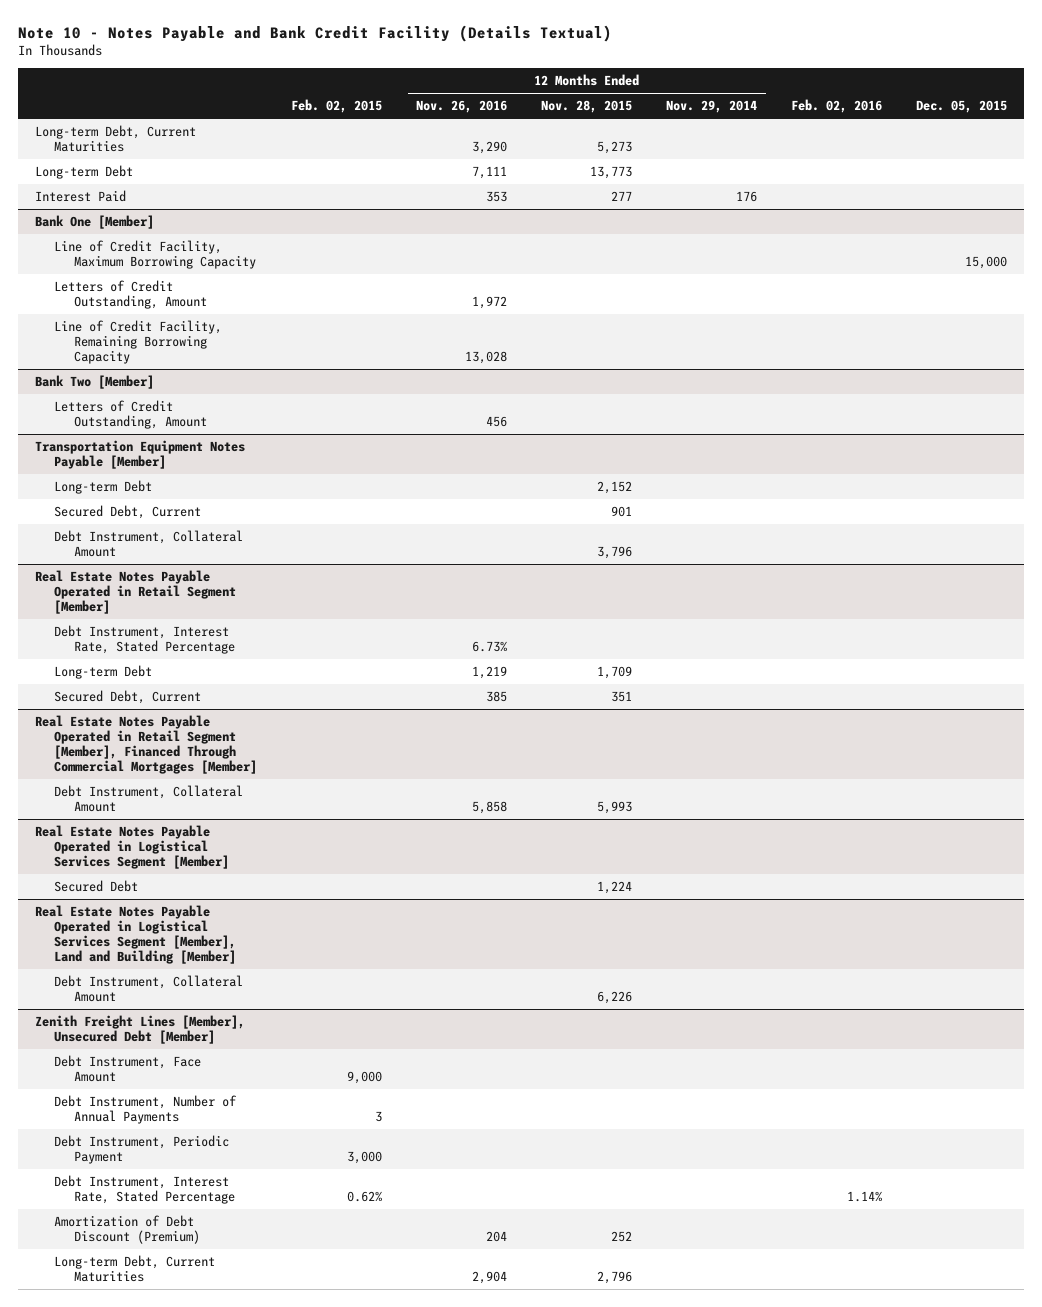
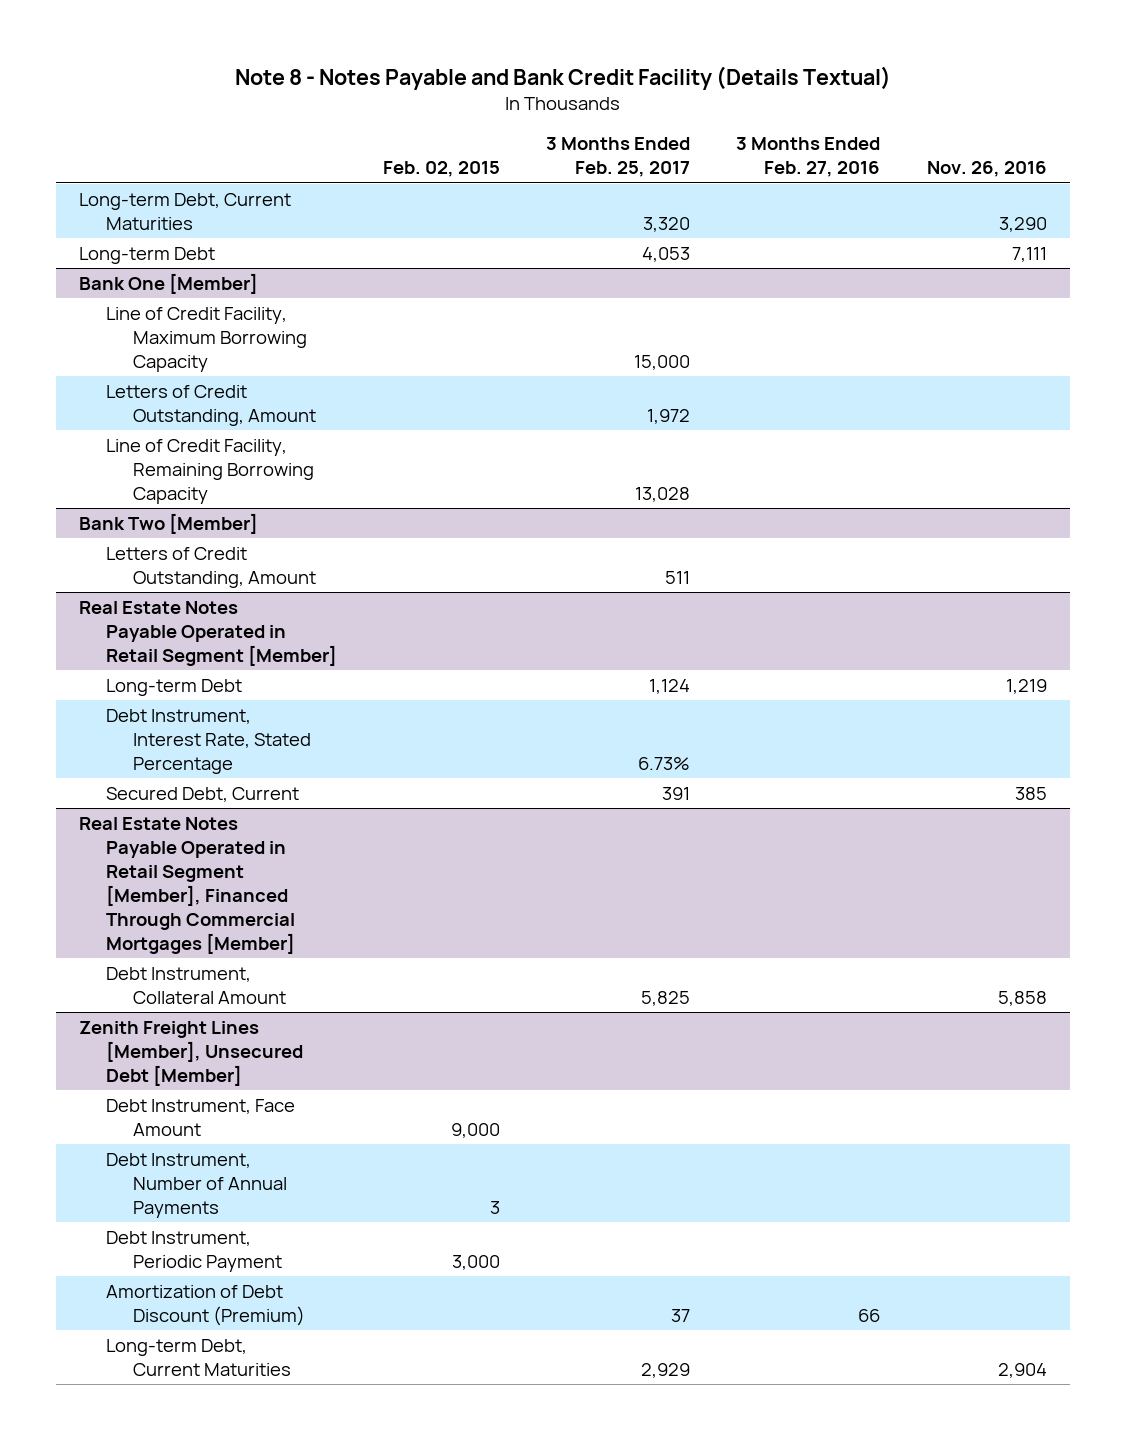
- Note 10 - Notes Payable and Bank Credit Facility (Details Textual)
+ Note 8 - Notes Payable and Bank Credit Facility (Details Textual)
- | Feb. 02, 2015 | 12 Months Ended Nov. 26, 2016 | 12 Months Ended Nov. 28, 2015 | 12 Months Ended Nov. 29, 2014 | Feb. 02, 2016 | Dec. 05, 2015
+ | Feb. 02, 2015 | 3 Months Ended Feb. 25, 2017 | 3 Months Ended Feb. 27, 2016 | Nov. 26, 2016
- Interest Paid | | 353 | 277 | 176 | |
- Transportation Equipment Notes Payable [Member]
- Long-term Debt | | | 2,152 | | |
- Secured Debt, Current | | | 901 | | |
- Debt Instrument, Collateral Amount | | | 3,796 | | |
@ Real Estate Notes Payable Operated in Retail Segment [Member]
moved down: Debt Instrument, Interest Rate, Stated Percentage | | 6.73% | |
- Real Estate Notes Payable Operated in Logistical Services Segment [Member]
- Secured Debt | | | 1,224 | | |
- Real Estate Notes Payable Operated in Logistical Services Segment [Member], Land and Building [Member]
- Debt Instrument, Collateral Amount | | | 6,226 | | |
@ Zenith Freight Lines [Member], Unsecured Debt [Member]
- Debt Instrument, Interest Rate, Stated Percentage | 0.62% | | | | 1.14% |

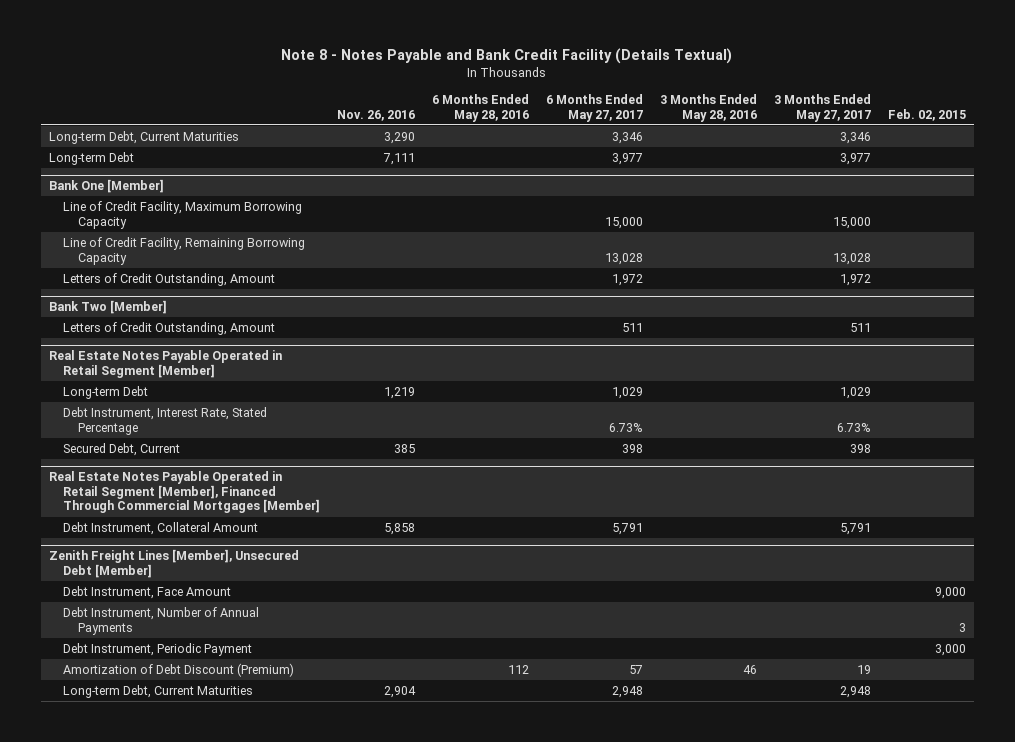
- | Feb. 02, 2015 | 3 Months Ended Feb. 25, 2017 | 3 Months Ended Feb. 27, 2016 | Nov. 26, 2016
+ | Nov. 26, 2016 | 6 Months Ended May 28, 2016 | 6 Months Ended May 27, 2017 | 3 Months Ended May 28, 2016 | 3 Months Ended May 27, 2017 | Feb. 02, 2015
@ Bank One [Member]
moved down: Letters of Credit Outstanding, Amount | | | 1,972 | | 1,972 |

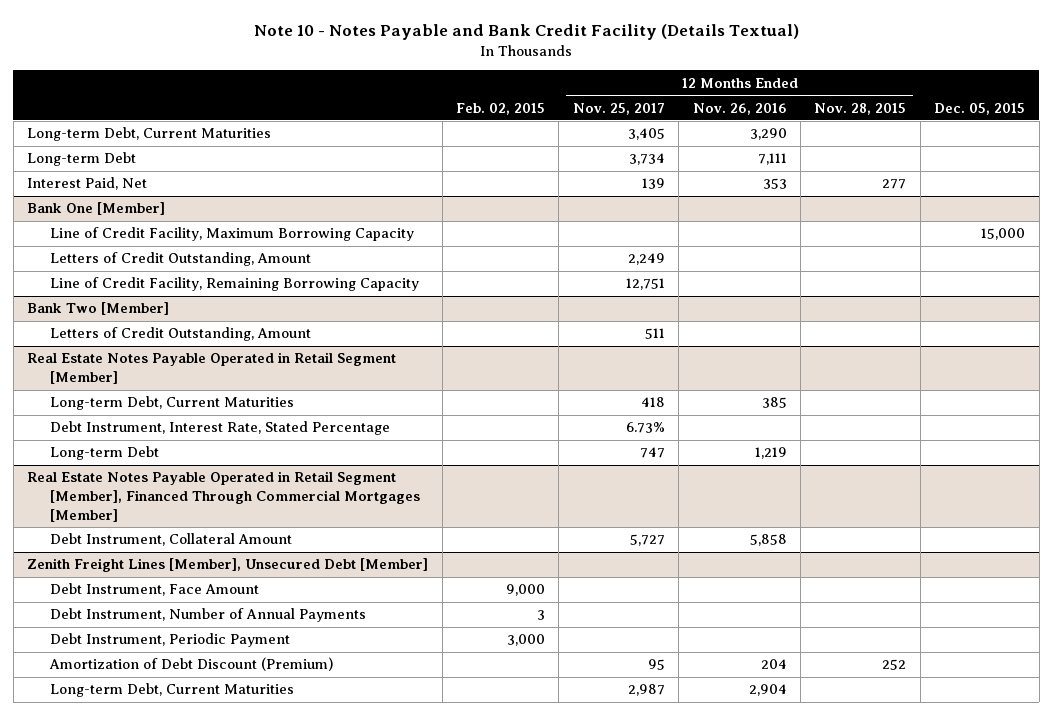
- Note 8 - Notes Payable and Bank Credit Facility (Details Textual)
+ Note 10 - Notes Payable and Bank Credit Facility (Details Textual)
- | Nov. 26, 2016 | 6 Months Ended May 28, 2016 | 6 Months Ended May 27, 2017 | 3 Months Ended May 28, 2016 | 3 Months Ended May 27, 2017 | Feb. 02, 2015
+ | Feb. 02, 2015 | 12 Months Ended Nov. 25, 2017 | 12 Months Ended Nov. 26, 2016 | 12 Months Ended Nov. 28, 2015 | Dec. 05, 2015
+ Interest Paid, Net | | 139 | 353 | 277 |
@ Bank One [Member]
moved down: Line of Credit Facility, Remaining Borrowing Capacity | | 12,751 | | |
@ Real Estate Notes Payable Operated in Retail Segment [Member]
+ Long-term Debt, Current Maturities | | 418 | 385 | |
- Secured Debt, Current | 385 | | 398 | | 398 |
moved down: Long-term Debt | | 747 | 1,219 | |

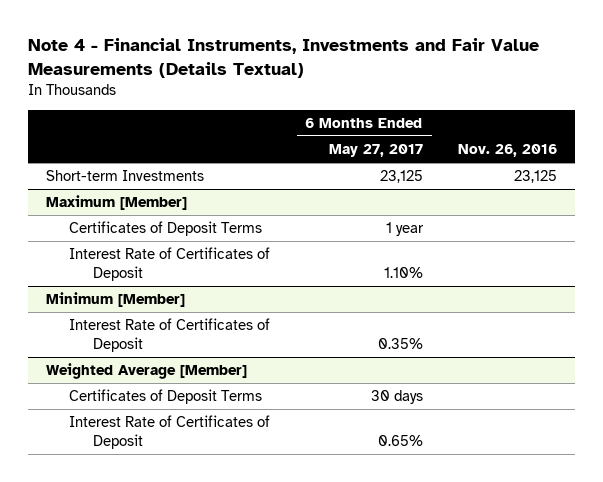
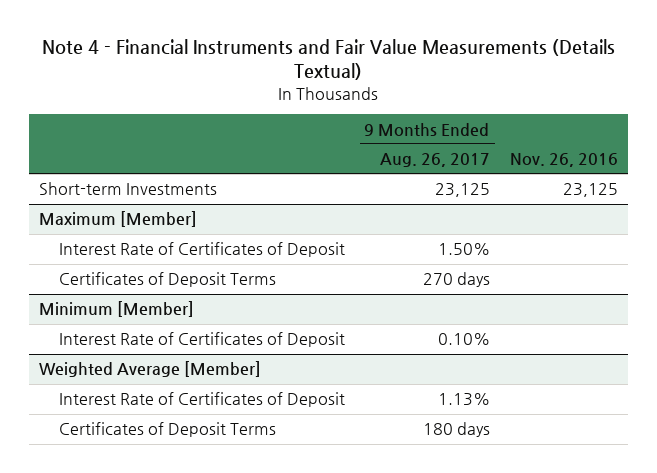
- Note 4 - Financial Instruments, Investments and Fair Value Measurements (Details Textual)
+ Note 4 - Financial Instruments and Fair Value Measurements (Details Textual)
- | 6 Months Ended May 27, 2017 | Nov. 26, 2016
+ | 9 Months Ended Aug. 26, 2017 | Nov. 26, 2016
@ Maximum [Member]
moved down: Certificates of Deposit Terms | 270 days |
@ Weighted Average [Member]
moved down: Certificates of Deposit Terms | 180 days |

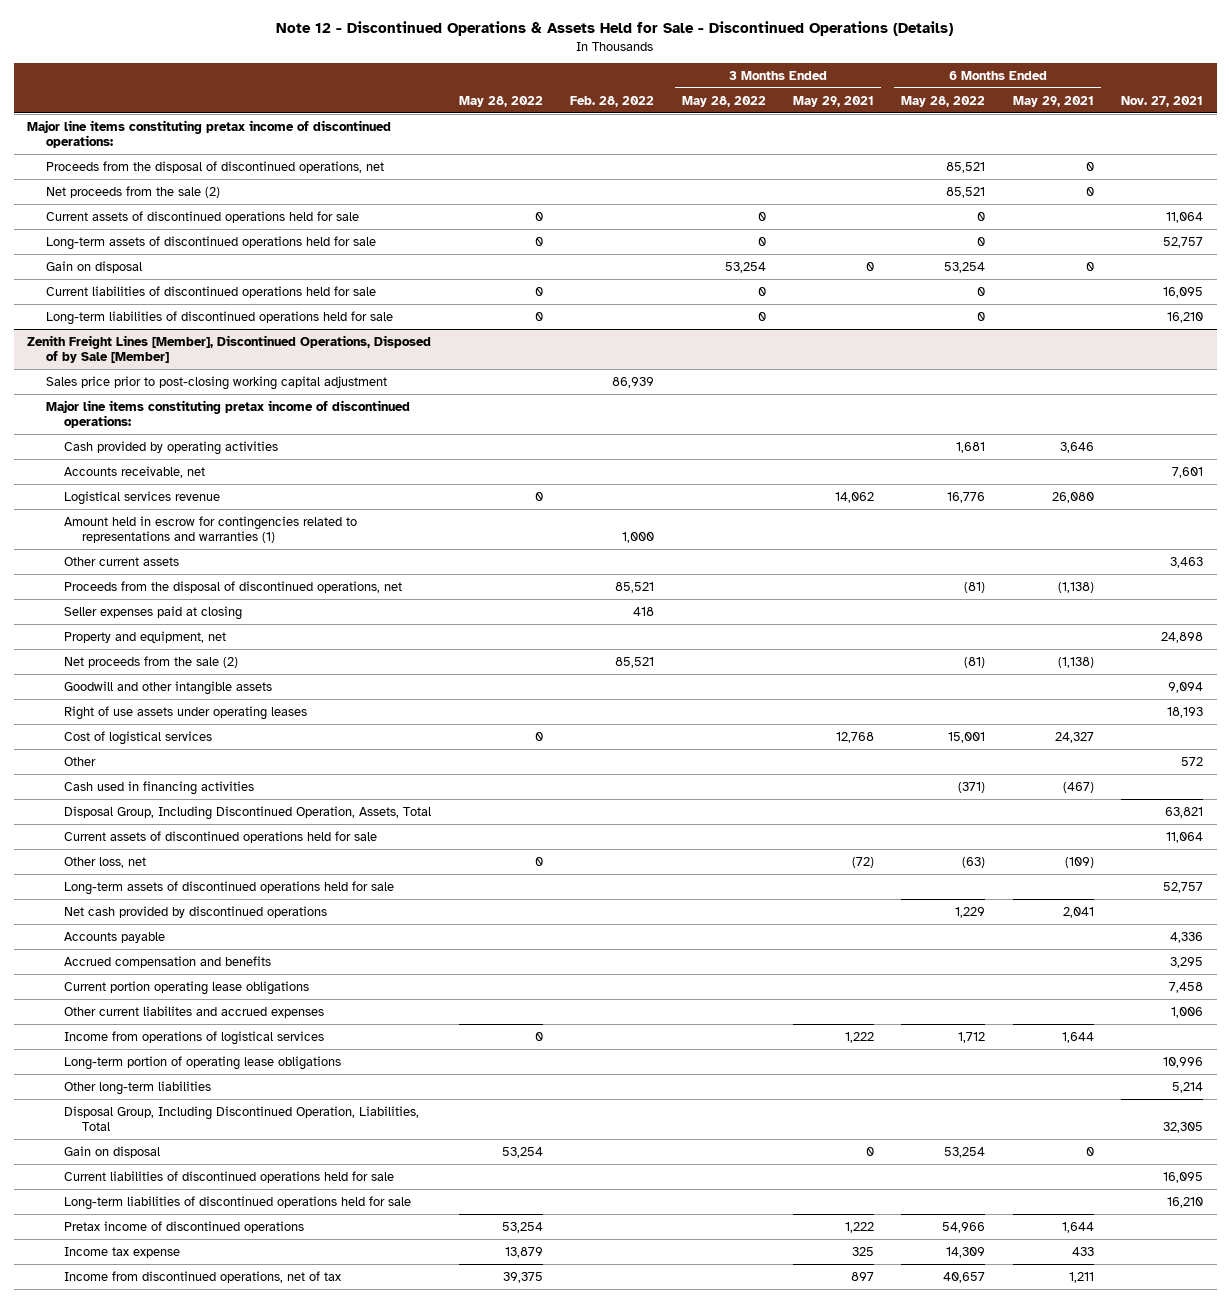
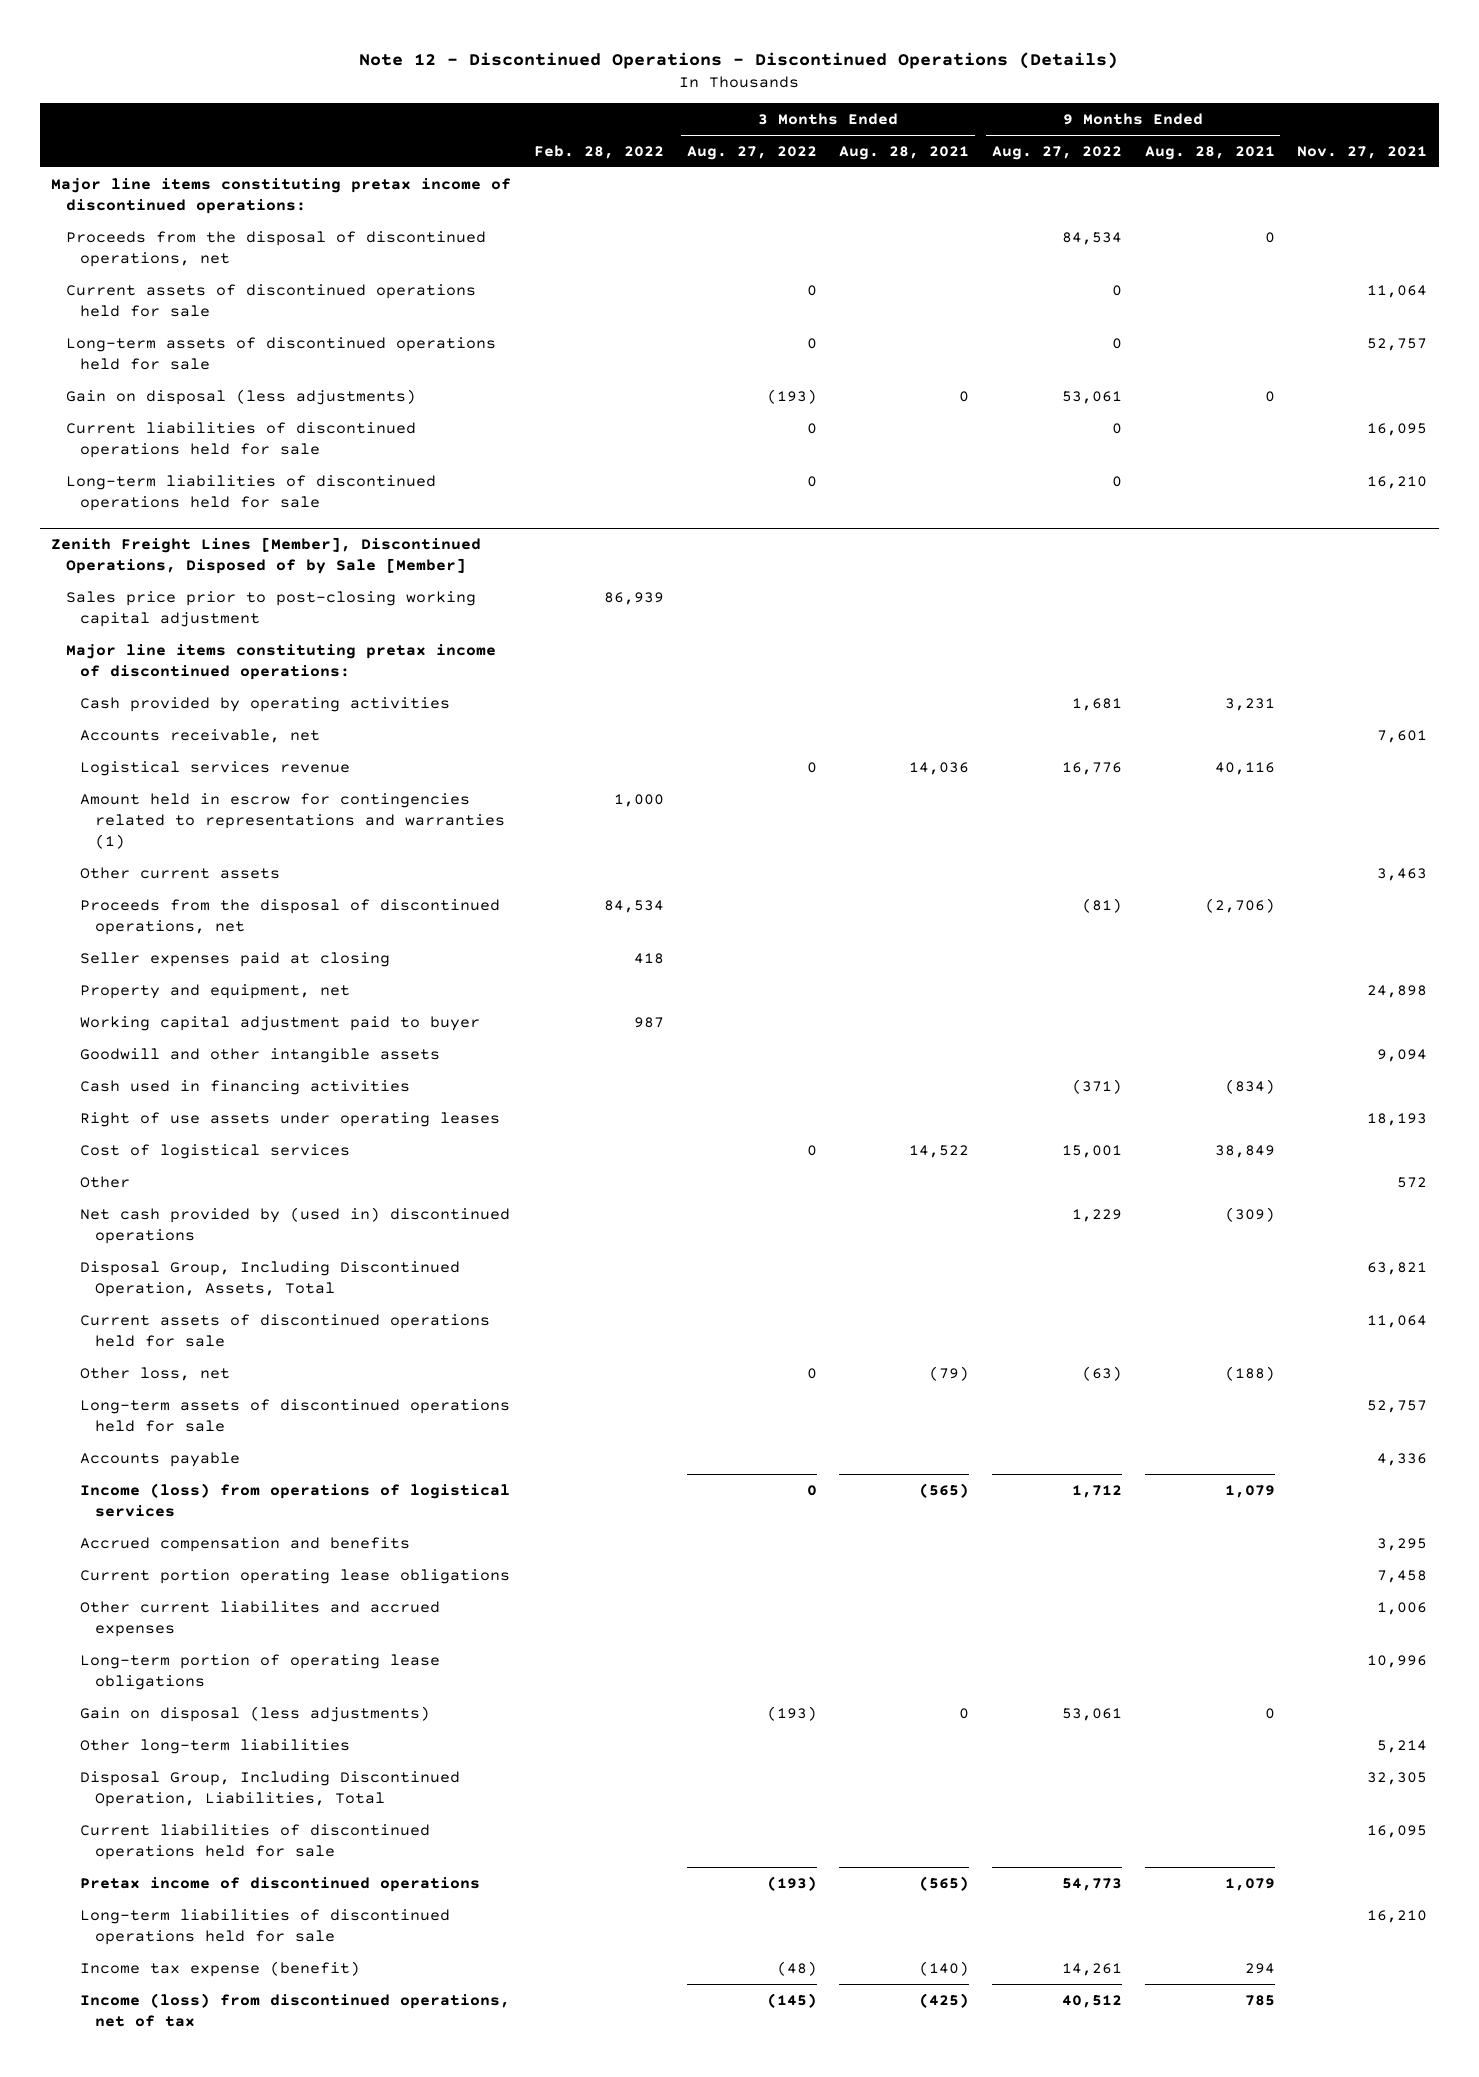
- Note 12 - Discontinued Operations & Assets Held for Sale - Discontinued Operations (Details)
+ Note 12 - Discontinued Operations - Discontinued Operations (Details)
- | May 28, 2022 | Feb. 28, 2022 | 3 Months Ended May 28, 2022 | 3 Months Ended May 29, 2021 | 6 Months Ended May 28, 2022 | 6 Months Ended May 29, 2021 | Nov. 27, 2021
+ | Feb. 28, 2022 | 3 Months Ended Aug. 27, 2022 | 3 Months Ended Aug. 28, 2021 | 9 Months Ended Aug. 27, 2022 | 9 Months Ended Aug. 28, 2021 | Nov. 27, 2021
- Net proceeds from the sale (2) | | | | | 85,521 | 0 |
- Gain on disposal | | | 53,254 | 0 | 53,254 | 0 |
+ Gain on disposal (less adjustments) | | (193) | 0 | 53,061 | 0 |
@ Zenith Freight Lines [Member], Discontinued Operations, Disposed of by Sale [Member]
- Proceeds from the disposal of discontinued operations, net | | 85,521 | | | (81) | (1,138) |
+ Proceeds from the disposal of discontinued operations, net | 84,534 | | | (81) | (2,706) |
- Net proceeds from the sale (2) | | 85,521 | | | (81) | (1,138) |
+ Working capital adjustment paid to buyer | 987 | | | | |
moved up: Cash used in financing activities | | | | (371) | (834) |
+ Net cash provided by (used in) discontinued operations | | | | 1,229 | (309) |
- Net cash provided by discontinued operations | | | | | 1,229 | 2,041 |
+ Income (loss) from operations of logistical services | | 0 | (565) | 1,712 | 1,079 |
- Income from operations of logistical services | 0 | | | 1,222 | 1,712 | 1,644 |
+ Gain on disposal (less adjustments) | | (193) | 0 | 53,061 | 0 |
- Gain on disposal | 53,254 | | | 0 | 53,254 | 0 |
- Income tax expense | 13,879 | | | 325 | 14,309 | 433 |
- Income from discontinued operations, net of tax | 39,375 | | | 897 | 40,657 | 1,211 |
moved down: Long-term liabilities of discontinued operations held for sale | | | | | | 16,210
+ Income tax expense (benefit) | | (48) | (140) | 14,261 | 294 |
+ Income (loss) from discontinued operations, net of tax | | (145) | (425) | 40,512 | 785 |

